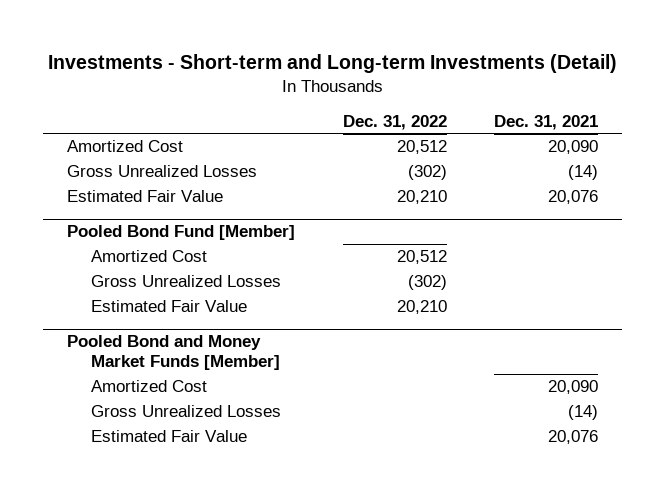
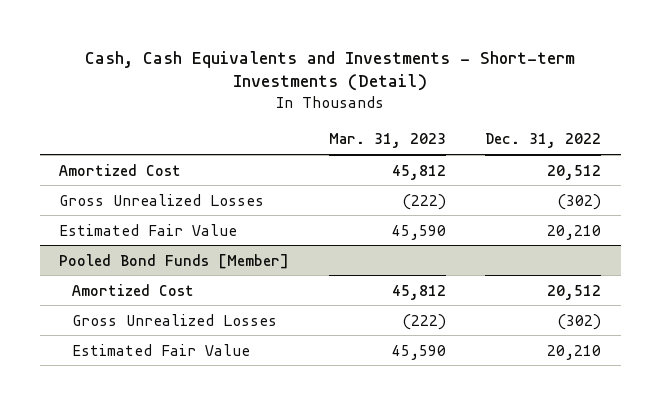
- Investments - Short-term and Long-term Investments (Detail)
+ Cash, Cash Equivalents and Investments - Short-term Investments (Detail)
- | Dec. 31, 2022 | Dec. 31, 2021
+ | Mar. 31, 2023 | Dec. 31, 2022
- Pooled Bond Fund [Member]
+ Pooled Bond Funds [Member]
- Pooled Bond and Money Market Funds [Member]
- Amortized Cost | | 20,090
- Gross Unrealized Losses | | (14)
- Estimated Fair Value | | 20,076

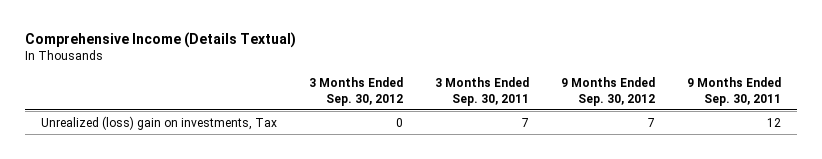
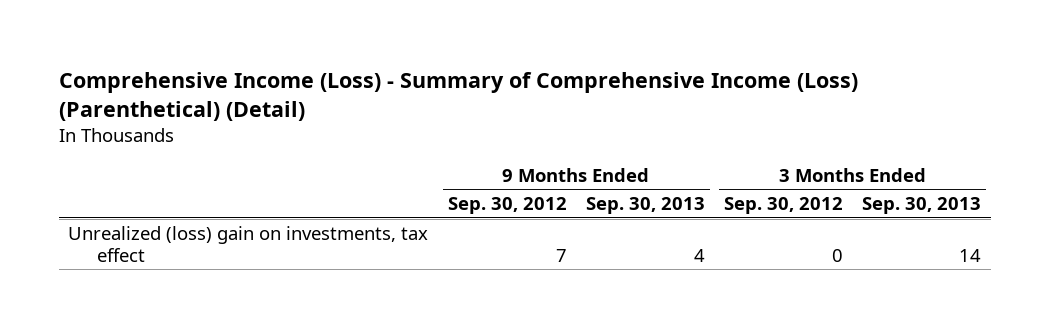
- Comprehensive Income (Details Textual)
+ Comprehensive Income (Loss) - Summary of Comprehensive Income (Loss) (Parenthetical) (Detail)
- | 3 Months Ended Sep. 30, 2012 | 3 Months Ended Sep. 30, 2011 | 9 Months Ended Sep. 30, 2012 | 9 Months Ended Sep. 30, 2011
+ | 9 Months Ended Sep. 30, 2012 | 9 Months Ended Sep. 30, 2013 | 3 Months Ended Sep. 30, 2012 | 3 Months Ended Sep. 30, 2013
- Unrealized (loss) gain on investments, Tax | 0 | 7 | 7 | 12
+ Unrealized (loss) gain on investments, tax effect | 7 | 4 | 0 | 14

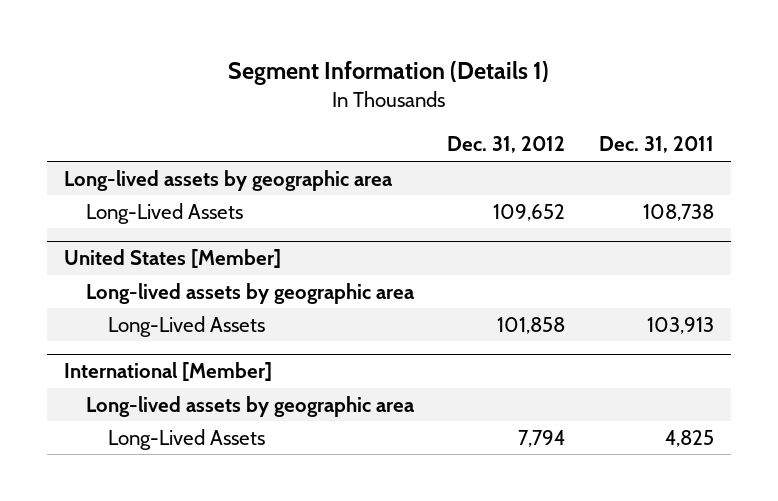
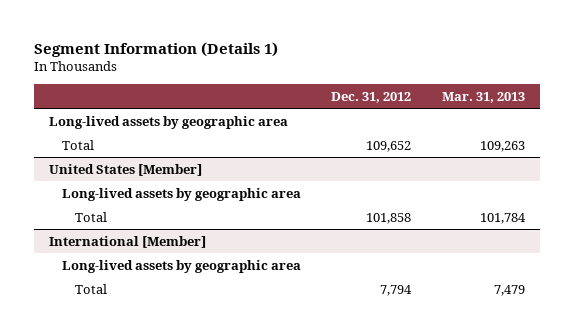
- | Dec. 31, 2012 | Dec. 31, 2011
+ | Dec. 31, 2012 | Mar. 31, 2013
- Long-Lived Assets | 109,652 | 108,738
+ Total | 109,652 | 109,263
@ United States [Member]
- Long-Lived Assets | 101,858 | 103,913
+ Total | 101,858 | 101,784
@ International [Member]
- Long-Lived Assets | 7,794 | 4,825
+ Total | 7,794 | 7,479

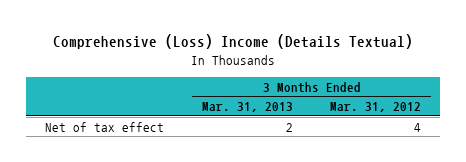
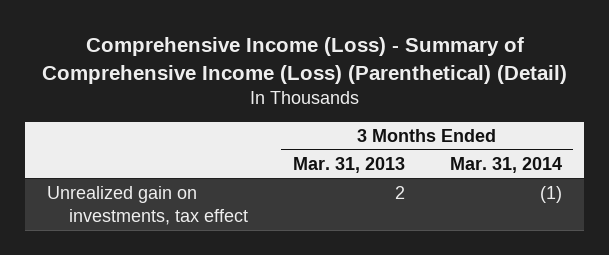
- Comprehensive (Loss) Income (Details Textual)
+ Comprehensive Income (Loss) - Summary of Comprehensive Income (Loss) (Parenthetical) (Detail)
- | 3 Months Ended Mar. 31, 2013 | 3 Months Ended Mar. 31, 2012
+ | 3 Months Ended Mar. 31, 2013 | 3 Months Ended Mar. 31, 2014
- Net of tax effect | 2 | 4
+ Unrealized gain on investments, tax effect | 2 | (1)

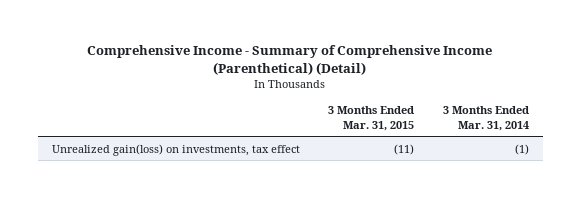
- Comprehensive Income (Loss) - Summary of Comprehensive Income (Loss) (Parenthetical) (Detail)
+ Comprehensive Income - Summary of Comprehensive Income (Parenthetical) (Detail)
- | 3 Months Ended Mar. 31, 2013 | 3 Months Ended Mar. 31, 2014
+ | 3 Months Ended Mar. 31, 2015 | 3 Months Ended Mar. 31, 2014
- Unrealized gain on investments, tax effect | 2 | (1)
+ Unrealized gain(loss) on investments, tax effect | (11) | (1)

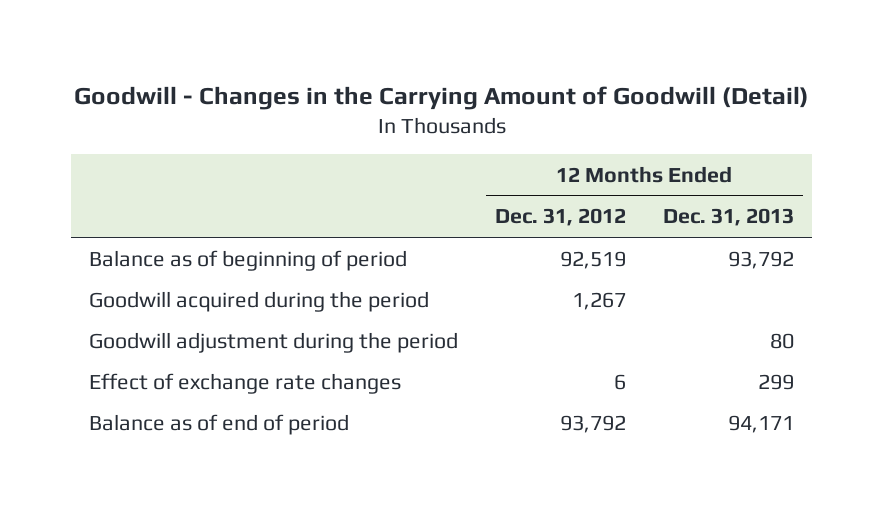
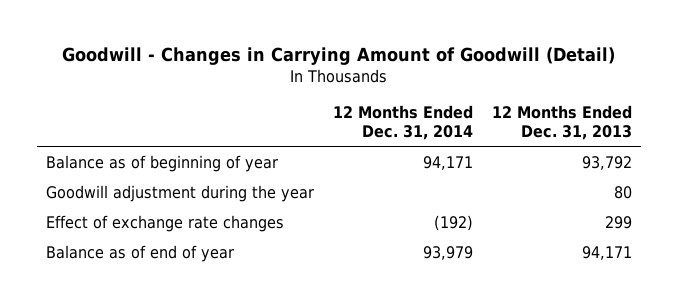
- Goodwill - Changes in the Carrying Amount of Goodwill (Detail)
+ Goodwill - Changes in Carrying Amount of Goodwill (Detail)
- | 12 Months Ended Dec. 31, 2012 | 12 Months Ended Dec. 31, 2013
+ | 12 Months Ended Dec. 31, 2014 | 12 Months Ended Dec. 31, 2013
- Balance as of beginning of period | 92,519 | 93,792
- Goodwill acquired during the period | 1,267 |
- Goodwill adjustment during the period | | 80
+ Balance as of beginning of year | 94,171 | 93,792
+ Goodwill adjustment during the year | | 80
- Balance as of end of period | 93,792 | 94,171
+ Balance as of end of year | 93,979 | 94,171

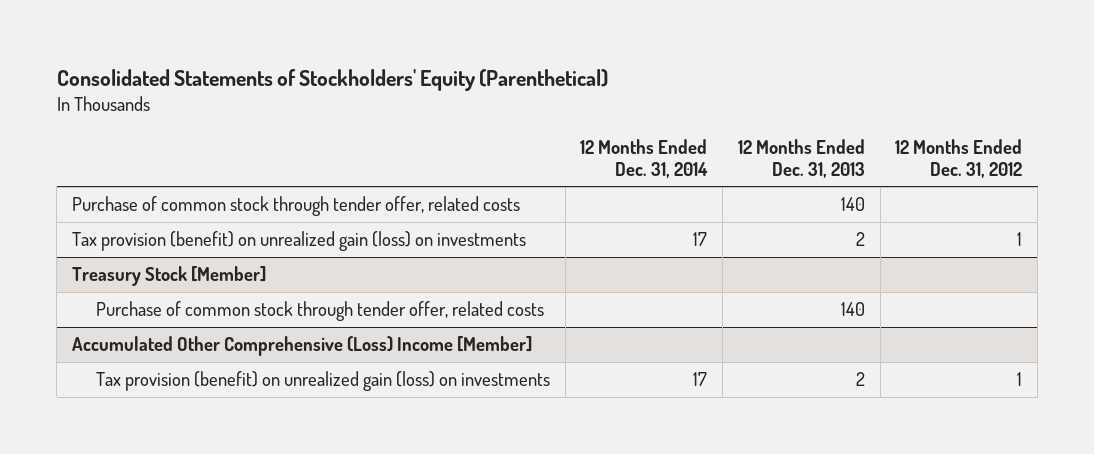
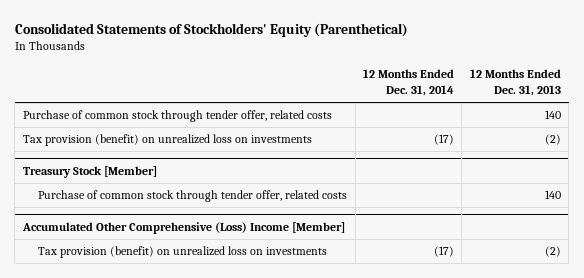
- | 12 Months Ended Dec. 31, 2014 | 12 Months Ended Dec. 31, 2013 | 12 Months Ended Dec. 31, 2012
+ | 12 Months Ended Dec. 31, 2014 | 12 Months Ended Dec. 31, 2013
- Tax provision (benefit) on unrealized gain (loss) on investments | 17 | 2 | 1
+ Tax provision (benefit) on unrealized loss on investments | (17) | (2)
@ Accumulated Other Comprehensive (Loss) Income [Member]
- Tax provision (benefit) on unrealized gain (loss) on investments | 17 | 2 | 1
+ Tax provision (benefit) on unrealized loss on investments | (17) | (2)

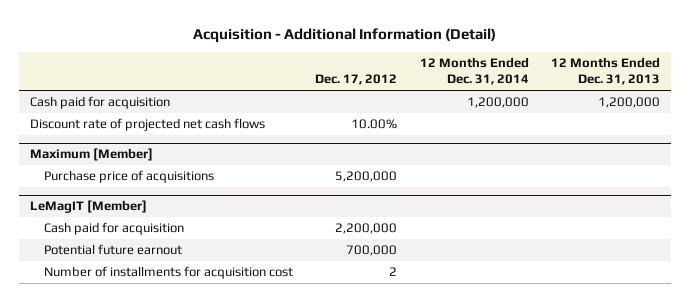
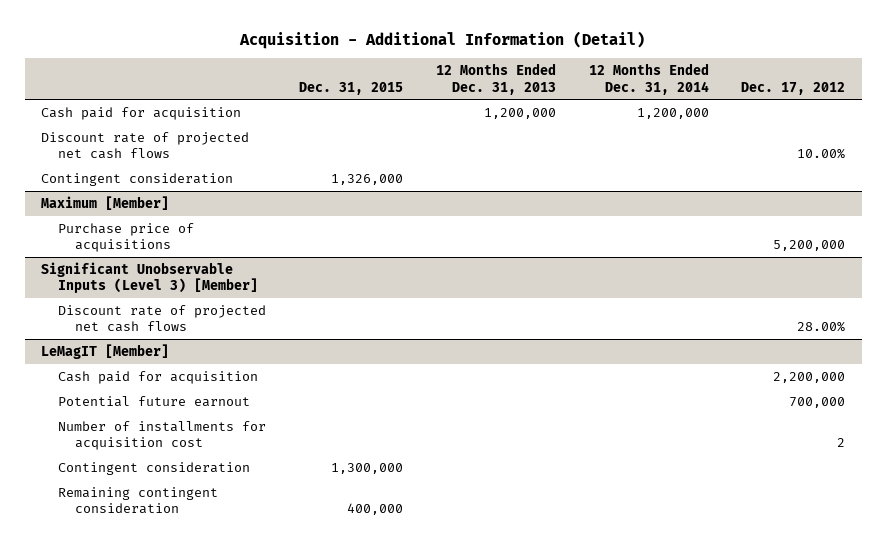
- | Dec. 17, 2012 | 12 Months Ended Dec. 31, 2014 | 12 Months Ended Dec. 31, 2013
+ | Dec. 31, 2015 | 12 Months Ended Dec. 31, 2013 | 12 Months Ended Dec. 31, 2014 | Dec. 17, 2012
+ Contingent consideration | 1,326,000 | | |
+ Significant Unobservable Inputs (Level 3) [Member]
+ Discount rate of projected net cash flows | | | | 28.00%
@ LeMagIT [Member]
+ Contingent consideration | 1,300,000 | | |
+ Remaining contingent consideration | 400,000 | | |

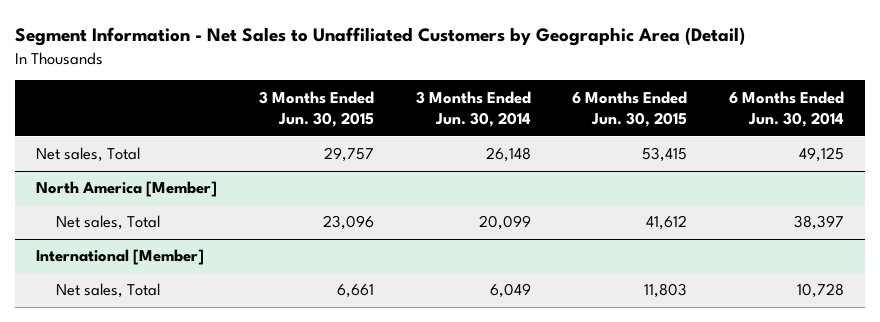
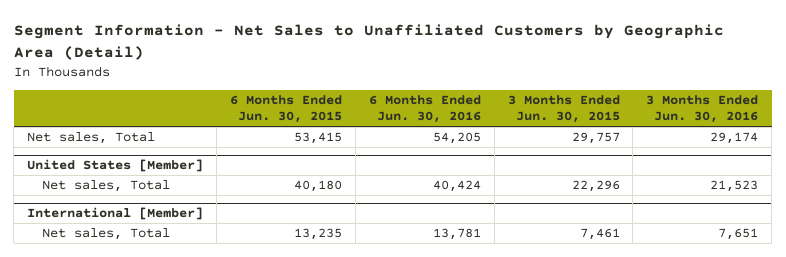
- | 3 Months Ended Jun. 30, 2015 | 3 Months Ended Jun. 30, 2014 | 6 Months Ended Jun. 30, 2015 | 6 Months Ended Jun. 30, 2014
+ | 6 Months Ended Jun. 30, 2015 | 6 Months Ended Jun. 30, 2016 | 3 Months Ended Jun. 30, 2015 | 3 Months Ended Jun. 30, 2016
- North America [Member]
- Net sales, Total | 23,096 | 20,099 | 41,612 | 38,397
+ United States [Member]
+ Net sales, Total | 40,180 | 40,424 | 22,296 | 21,523
@ International [Member]
- Net sales, Total | 6,661 | 6,049 | 11,803 | 10,728
+ Net sales, Total | 13,235 | 13,781 | 7,461 | 7,651

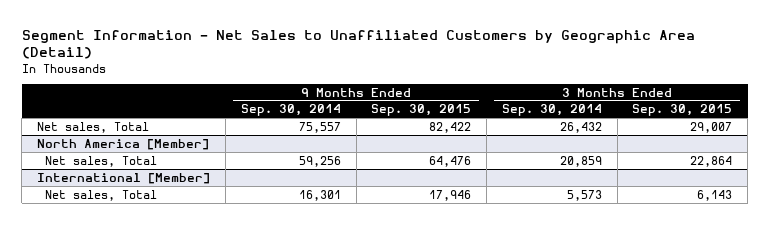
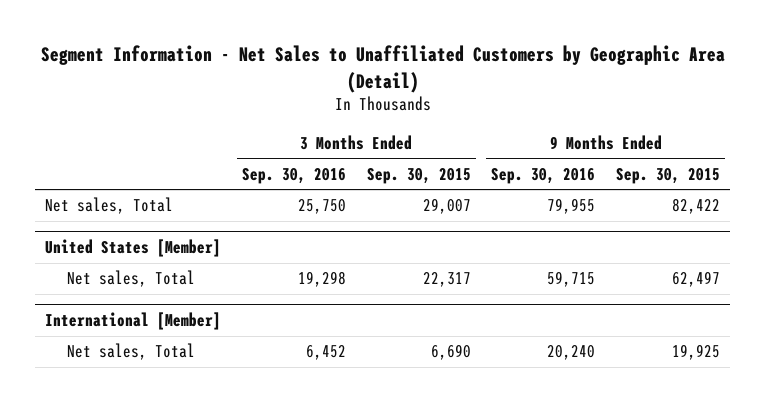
- | 9 Months Ended Sep. 30, 2014 | 9 Months Ended Sep. 30, 2015 | 3 Months Ended Sep. 30, 2014 | 3 Months Ended Sep. 30, 2015
+ | 3 Months Ended Sep. 30, 2016 | 3 Months Ended Sep. 30, 2015 | 9 Months Ended Sep. 30, 2016 | 9 Months Ended Sep. 30, 2015
- North America [Member]
- Net sales, Total | 59,256 | 64,476 | 20,859 | 22,864
+ United States [Member]
+ Net sales, Total | 19,298 | 22,317 | 59,715 | 62,497
@ International [Member]
- Net sales, Total | 16,301 | 17,946 | 5,573 | 6,143
+ Net sales, Total | 6,452 | 6,690 | 20,240 | 19,925

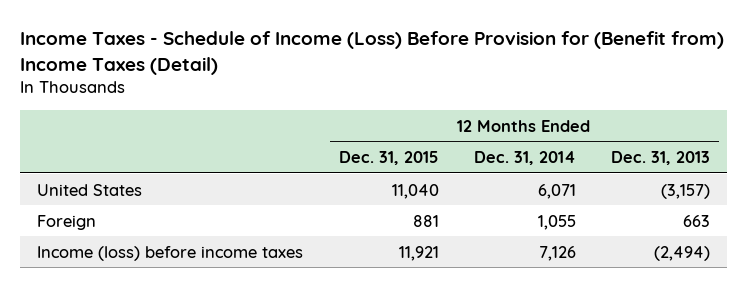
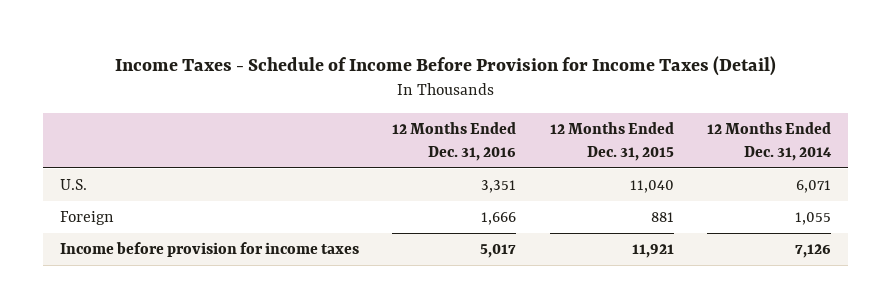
- Income Taxes - Schedule of Income (Loss) Before Provision for (Benefit from) Income Taxes (Detail)
+ Income Taxes - Schedule of Income Before Provision for Income Taxes (Detail)
- | 12 Months Ended Dec. 31, 2015 | 12 Months Ended Dec. 31, 2014 | 12 Months Ended Dec. 31, 2013
+ | 12 Months Ended Dec. 31, 2016 | 12 Months Ended Dec. 31, 2015 | 12 Months Ended Dec. 31, 2014
- United States | 11,040 | 6,071 | (3,157)
+ U.S. | 3,351 | 11,040 | 6,071
- Income (loss) before income taxes | 11,921 | 7,126 | (2,494)
+ Income before provision for income taxes | 5,017 | 11,921 | 7,126

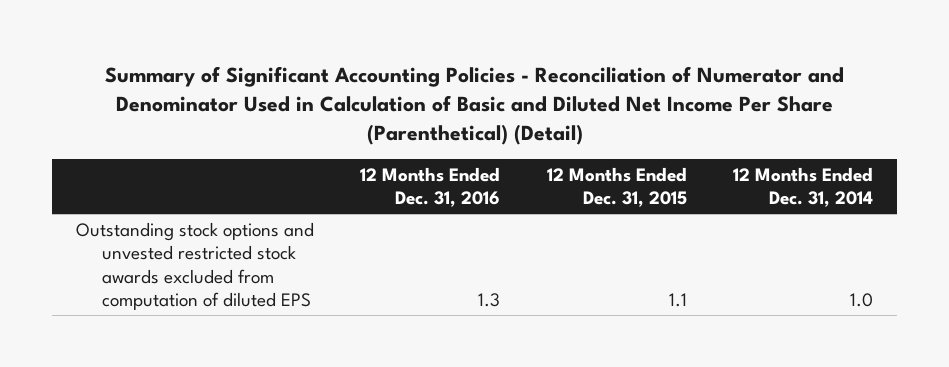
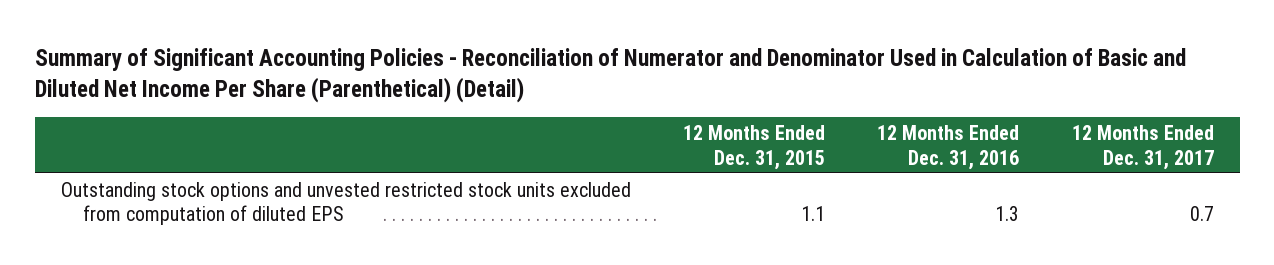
- | 12 Months Ended Dec. 31, 2016 | 12 Months Ended Dec. 31, 2015 | 12 Months Ended Dec. 31, 2014
+ | 12 Months Ended Dec. 31, 2015 | 12 Months Ended Dec. 31, 2016 | 12 Months Ended Dec. 31, 2017
- Outstanding stock options and unvested restricted stock awards excluded from computation of diluted EPS | 1.3 | 1.1 | 1.0
+ Outstanding stock options and unvested restricted stock units excluded from computation of diluted EPS | 1.1 | 1.3 | 0.7

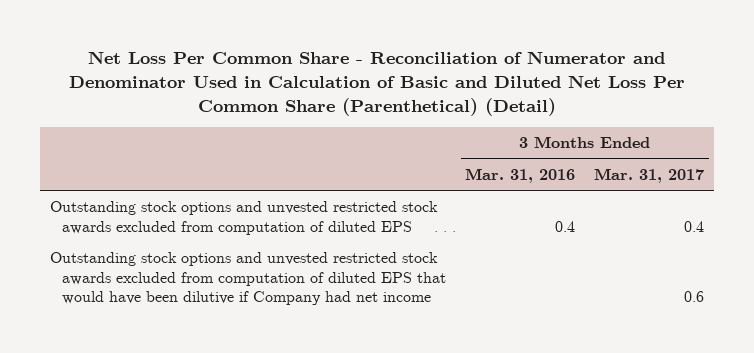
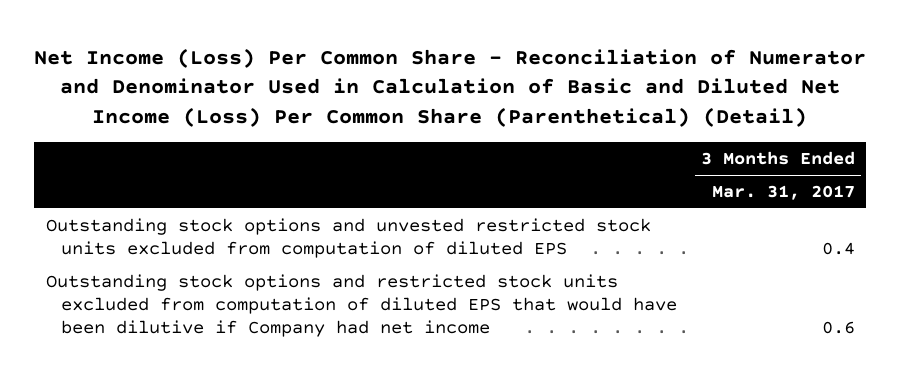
- Net Loss Per Common Share - Reconciliation of Numerator and Denominator Used in Calculation of Basic and Diluted Net Loss Per Common Share (Parenthetical) (Detail)
+ Net Income (Loss) Per Common Share - Reconciliation of Numerator and Denominator Used in Calculation of Basic and Diluted Net Income (Loss) Per Common Share (Parenthetical) (Detail)
- | 3 Months Ended Mar. 31, 2016 | 3 Months Ended Mar. 31, 2017
+ | 3 Months Ended Mar. 31, 2017
- Outstanding stock options and unvested restricted stock awards excluded from computation of diluted EPS | 0.4 | 0.4
- Outstanding stock options and unvested restricted stock awards excluded from computation of diluted EPS that would have been dilutive if Company had net income | | 0.6
+ Outstanding stock options and unvested restricted stock units excluded from computation of diluted EPS | 0.4
+ Outstanding stock options and restricted stock units excluded from computation of diluted EPS that would have been dilutive if Company had net income | 0.6

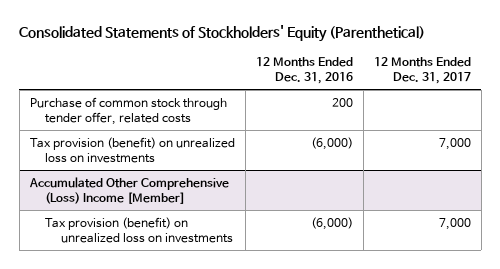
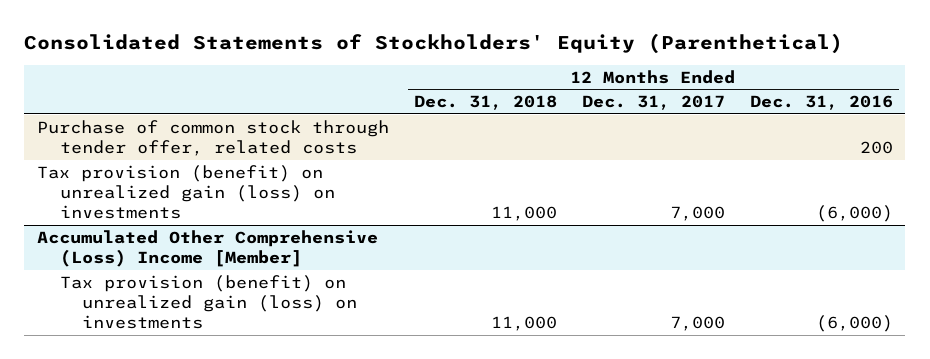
- | 12 Months Ended Dec. 31, 2016 | 12 Months Ended Dec. 31, 2017
+ | 12 Months Ended Dec. 31, 2018 | 12 Months Ended Dec. 31, 2017 | 12 Months Ended Dec. 31, 2016
- Tax provision (benefit) on unrealized loss on investments | (6,000) | 7,000
+ Tax provision (benefit) on unrealized gain (loss) on investments | 11,000 | 7,000 | (6,000)
@ Accumulated Other Comprehensive (Loss) Income [Member]
- Tax provision (benefit) on unrealized loss on investments | (6,000) | 7,000
+ Tax provision (benefit) on unrealized gain (loss) on investments | 11,000 | 7,000 | (6,000)

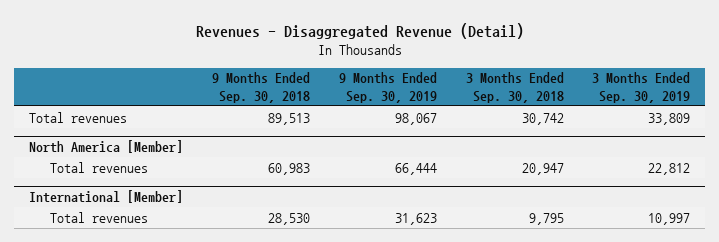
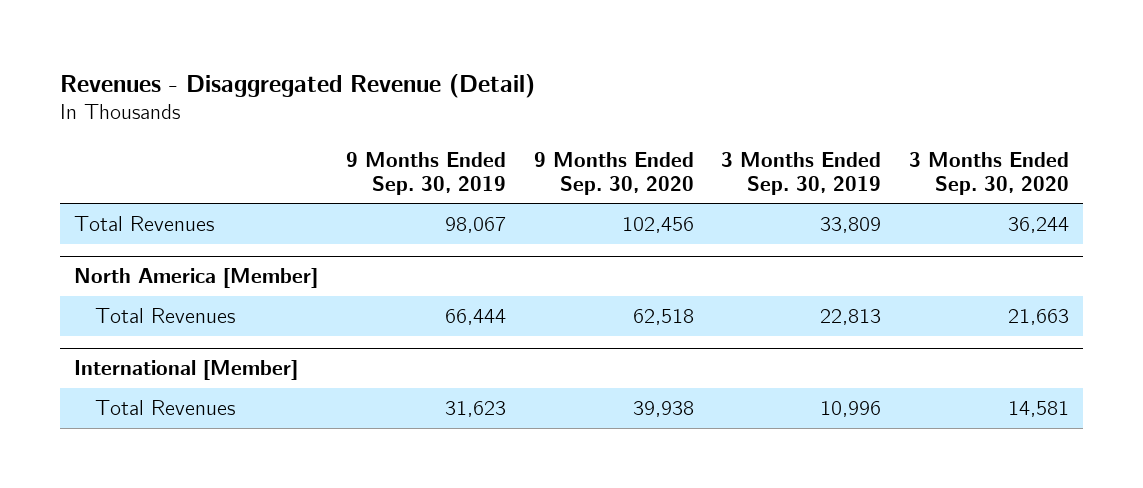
- | 9 Months Ended Sep. 30, 2018 | 9 Months Ended Sep. 30, 2019 | 3 Months Ended Sep. 30, 2018 | 3 Months Ended Sep. 30, 2019
+ | 9 Months Ended Sep. 30, 2019 | 9 Months Ended Sep. 30, 2020 | 3 Months Ended Sep. 30, 2019 | 3 Months Ended Sep. 30, 2020
- Total revenues | 89,513 | 98,067 | 30,742 | 33,809
+ Total Revenues | 98,067 | 102,456 | 33,809 | 36,244
@ North America [Member]
- Total revenues | 60,983 | 66,444 | 20,947 | 22,812
+ Total Revenues | 66,444 | 62,518 | 22,813 | 21,663
@ International [Member]
- Total revenues | 28,530 | 31,623 | 9,795 | 10,997
+ Total Revenues | 31,623 | 39,938 | 10,996 | 14,581

